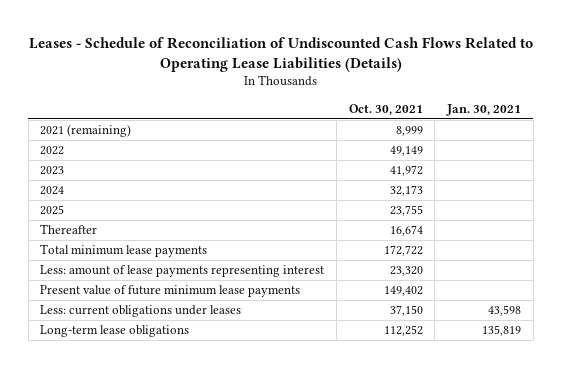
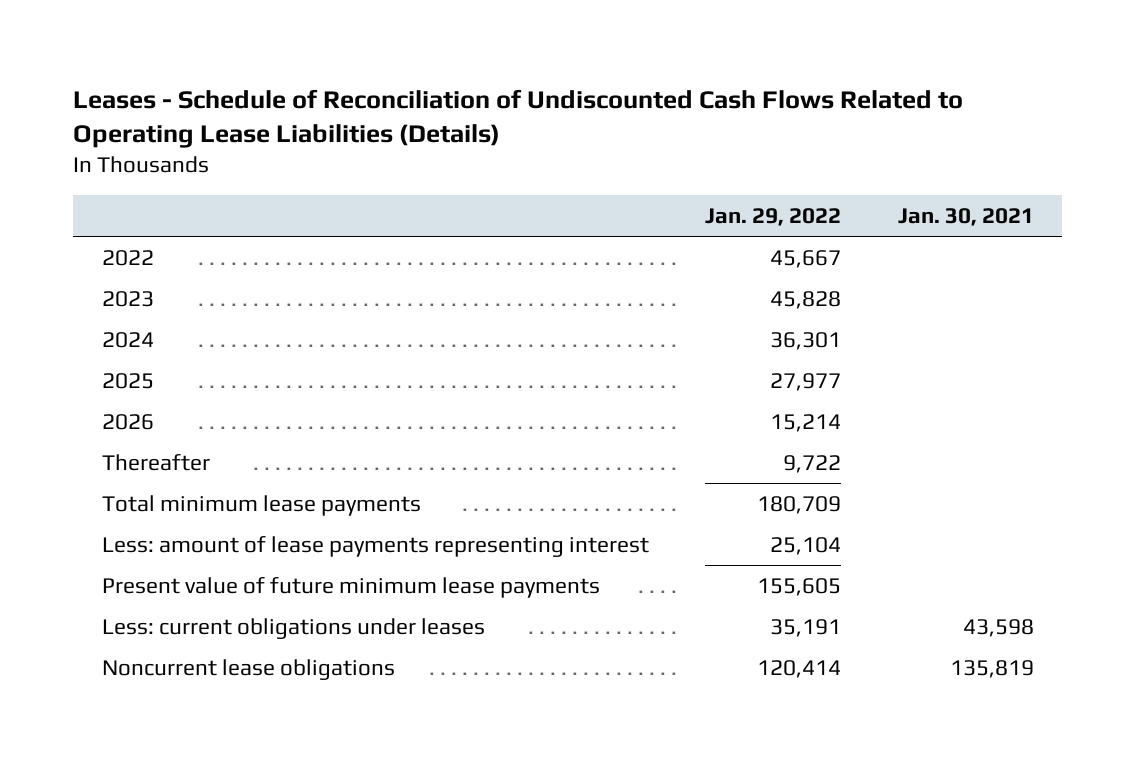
- | Oct. 30, 2021 | Jan. 30, 2021
+ | Jan. 29, 2022 | Jan. 30, 2021
- 2021 (remaining) | 8,999 |
+ 2026 | 15,214 |
- Long-term lease obligations | 112,252 | 135,819
+ Noncurrent lease obligations | 120,414 | 135,819

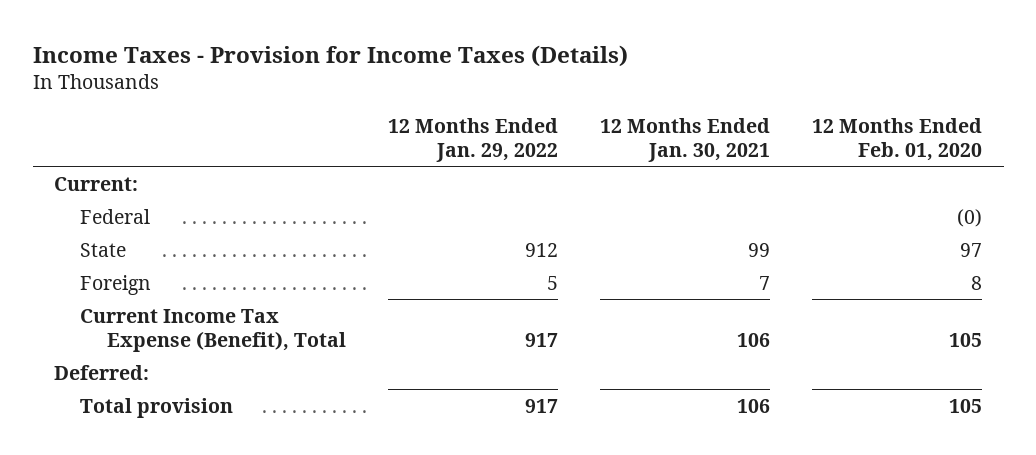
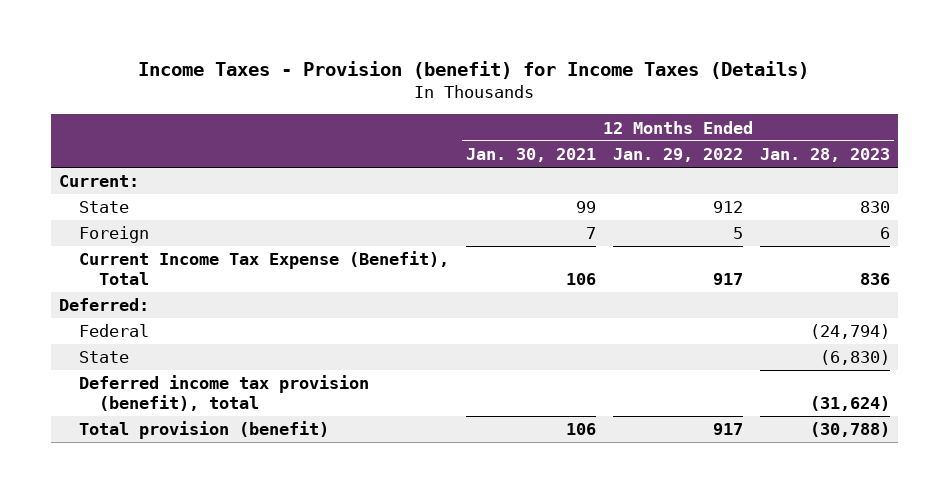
- Income Taxes - Provision for Income Taxes (Details)
+ Income Taxes - Provision (benefit) for Income Taxes (Details)
- | 12 Months Ended Jan. 29, 2022 | 12 Months Ended Jan. 30, 2021 | 12 Months Ended Feb. 01, 2020
+ | 12 Months Ended Jan. 30, 2021 | 12 Months Ended Jan. 29, 2022 | 12 Months Ended Jan. 28, 2023
- Total provision | 917 | 106 | 105
moved down: Federal | | | (24,794)
+ State | | | (6,830)
+ Deferred income tax provision (benefit), total | | | (31,624)
+ Total provision (benefit) | 106 | 917 | (30,788)

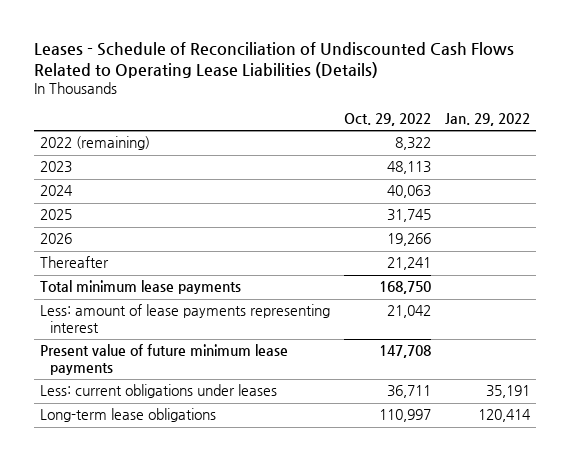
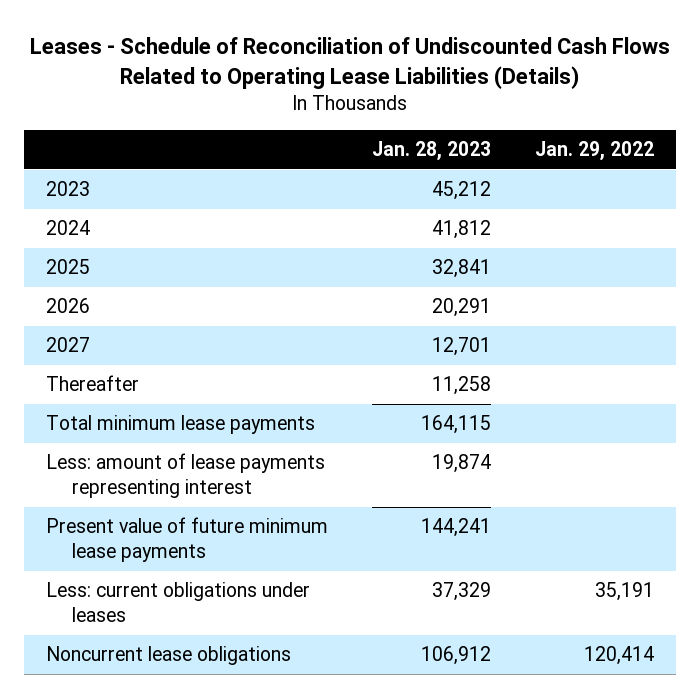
- | Oct. 29, 2022 | Jan. 29, 2022
+ | Jan. 28, 2023 | Jan. 29, 2022
- 2022 (remaining) | 8,322 |
+ 2027 | 12,701 |
- Long-term lease obligations | 110,997 | 120,414
+ Noncurrent lease obligations | 106,912 | 120,414

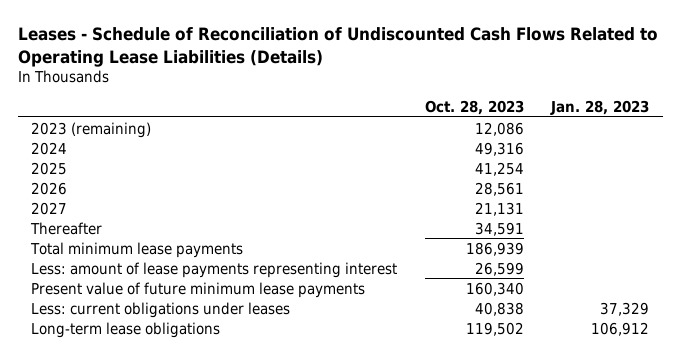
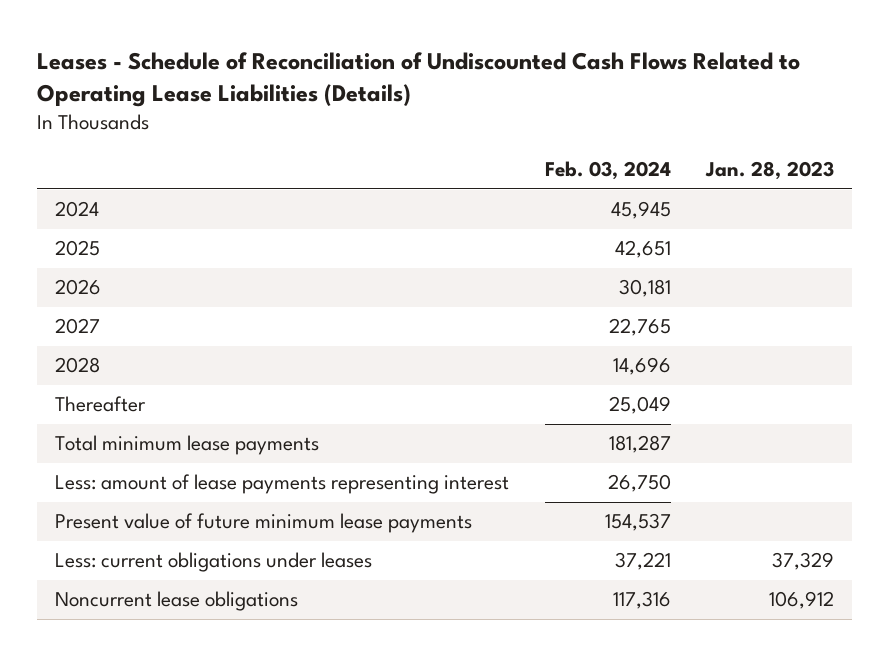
- | Oct. 28, 2023 | Jan. 28, 2023
+ | Feb. 03, 2024 | Jan. 28, 2023
- 2023 (remaining) | 12,086 |
+ 2028 | 14,696 |
- Long-term lease obligations | 119,502 | 106,912
+ Noncurrent lease obligations | 117,316 | 106,912

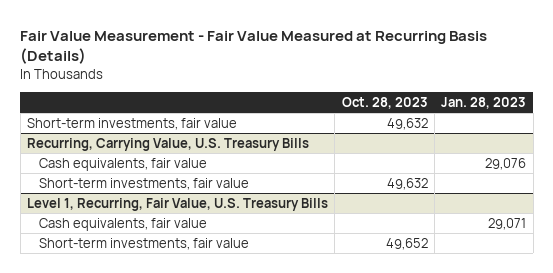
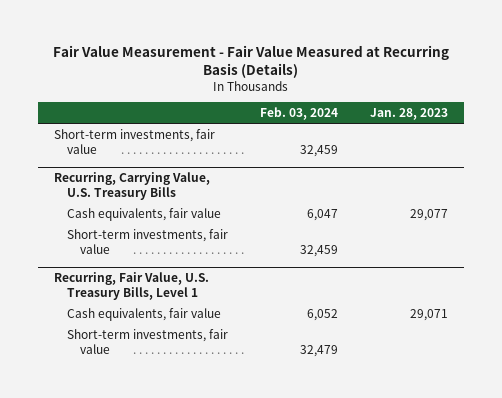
- | Oct. 28, 2023 | Jan. 28, 2023
+ | Feb. 03, 2024 | Jan. 28, 2023
@ Recurring, Carrying Value, U.S. Treasury Bills
- Cash equivalents, fair value | | 29,076
+ Cash equivalents, fair value | 6,047 | 29,077
- Level 1, Recurring, Fair Value, U.S. Treasury Bills
+ Recurring, Fair Value, U.S. Treasury Bills, Level 1

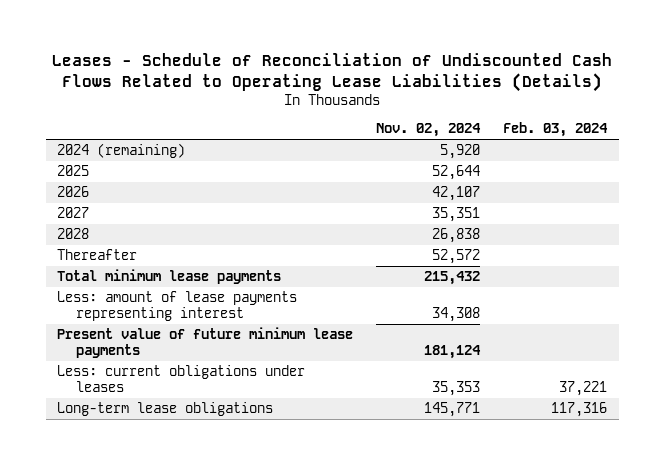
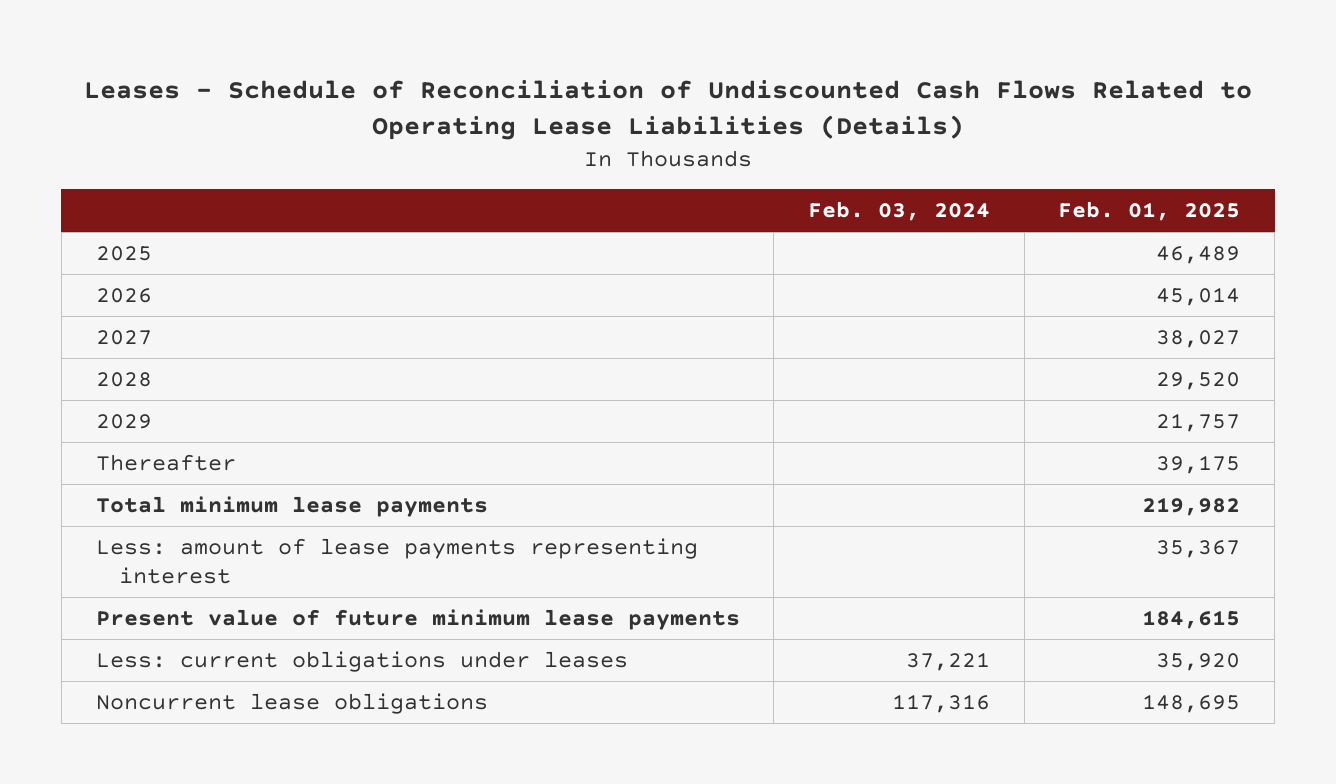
- | Nov. 02, 2024 | Feb. 03, 2024
+ | Feb. 03, 2024 | Feb. 01, 2025
- 2024 (remaining) | 5,920 |
+ 2029 | | 21,757
- Long-term lease obligations | 145,771 | 117,316
+ Noncurrent lease obligations | 117,316 | 148,695

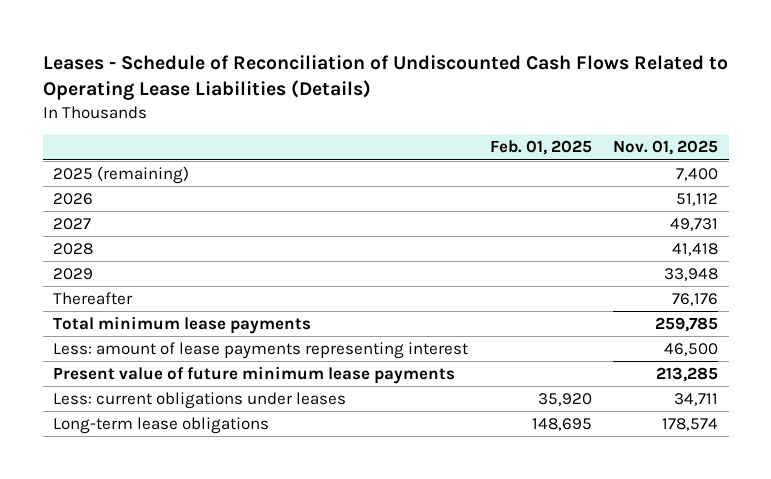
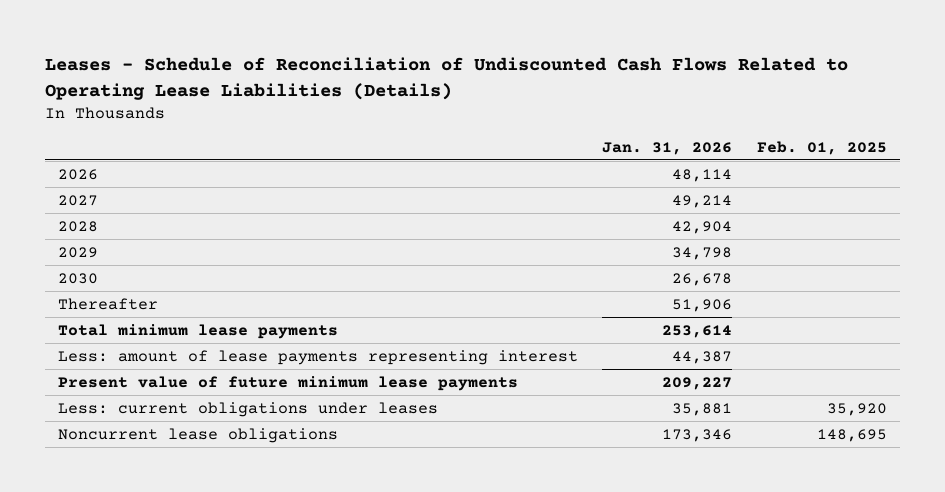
- | Feb. 01, 2025 | Nov. 01, 2025
+ | Jan. 31, 2026 | Feb. 01, 2025
- 2025 (remaining) | | 7,400
+ 2030 | 26,678 |
- Long-term lease obligations | 148,695 | 178,574
+ Noncurrent lease obligations | 173,346 | 148,695

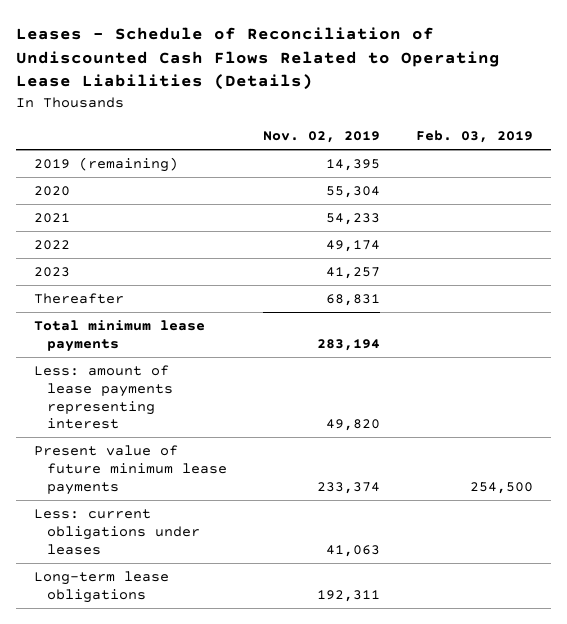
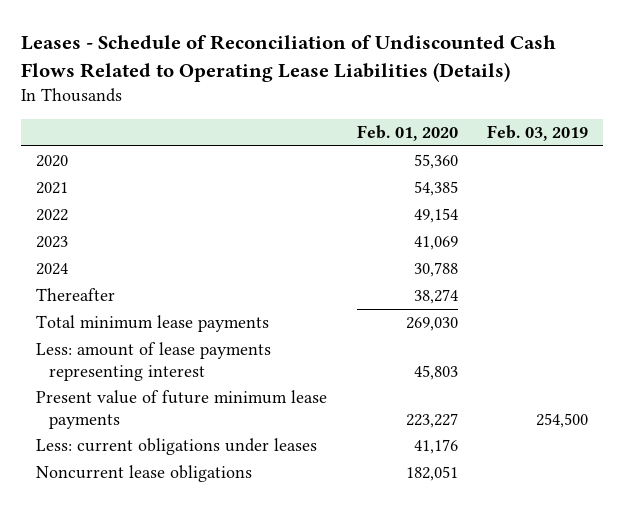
- | Nov. 02, 2019 | Feb. 03, 2019
+ | Feb. 01, 2020 | Feb. 03, 2019
- 2019 (remaining) | 14,395 |
+ 2024 | 30,788 |
- Long-term lease obligations | 192,311 |
+ Noncurrent lease obligations | 182,051 |

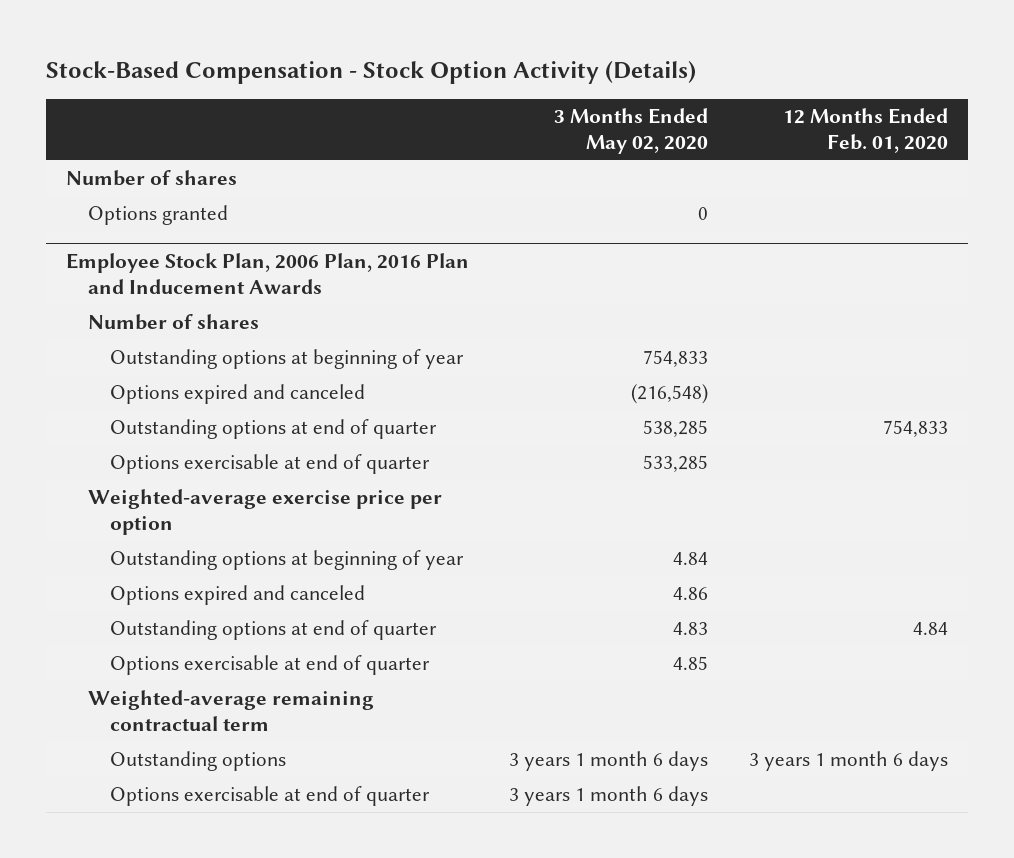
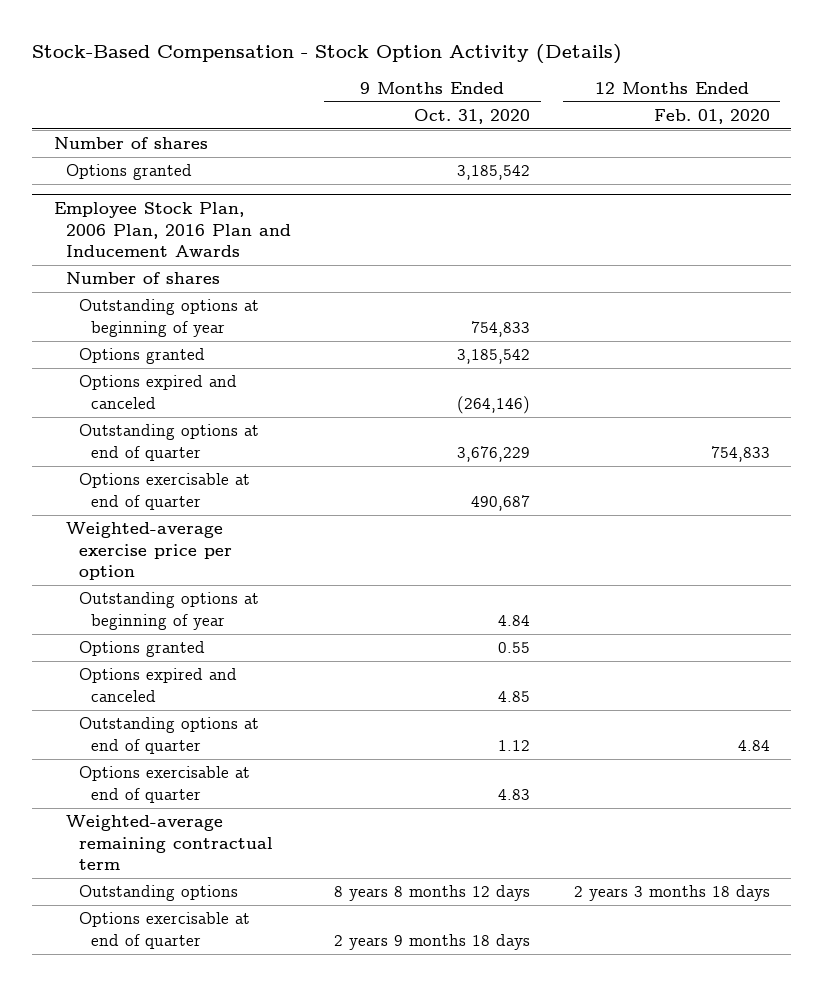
- | 3 Months Ended May 02, 2020 | 12 Months Ended Feb. 01, 2020
+ | 9 Months Ended Oct. 31, 2020 | 12 Months Ended Feb. 01, 2020
@ Employee Stock Plan, 2006 Plan, 2016 Plan and Inducement Awards
+ Options granted | 3,185,542 |
+ Options granted | 0.55 |
- Outstanding options | 3 years 1 month 6 days | 3 years 1 month 6 days
+ Outstanding options | 8 years 8 months 12 days | 2 years 3 months 18 days

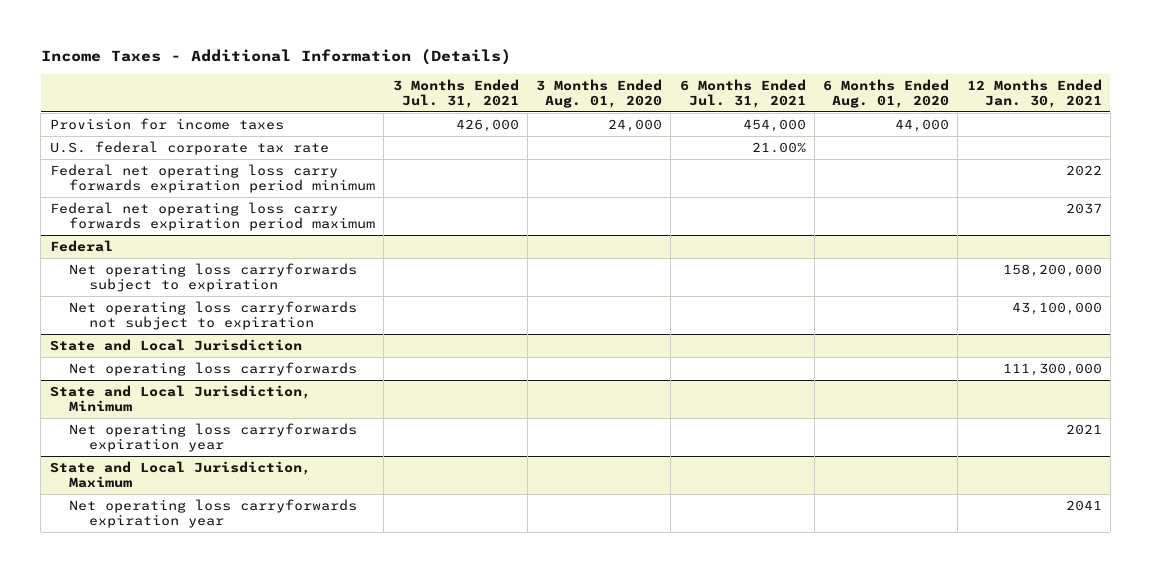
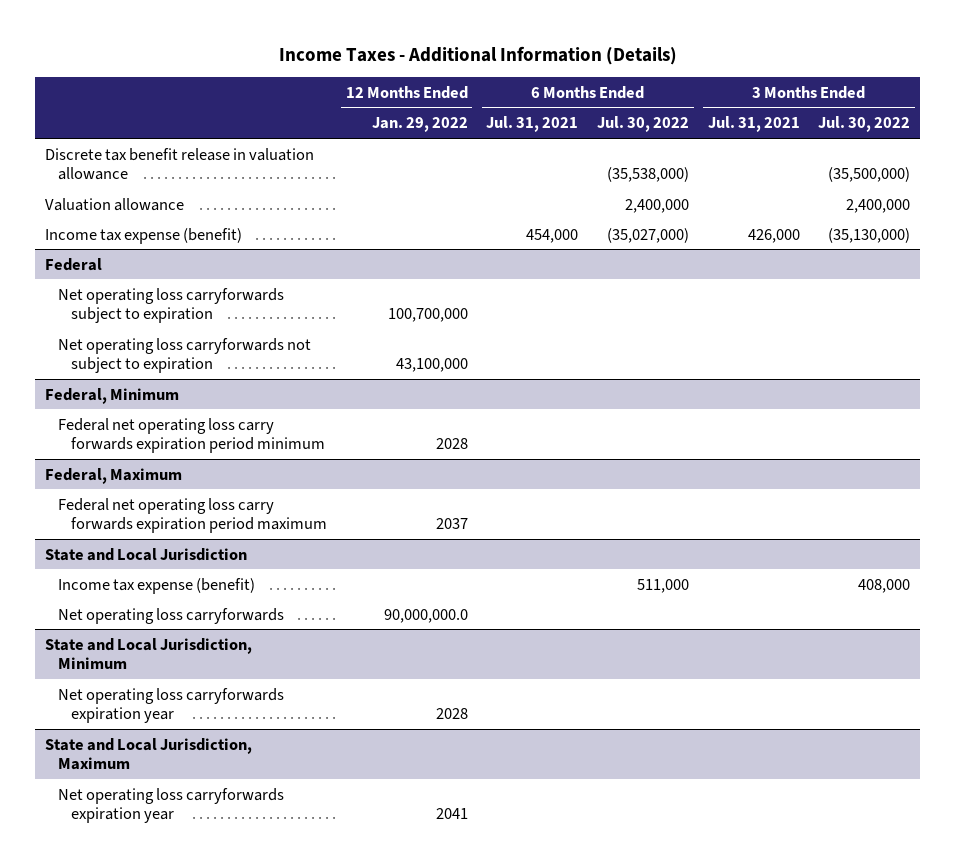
- | 3 Months Ended Jul. 31, 2021 | 3 Months Ended Aug. 01, 2020 | 6 Months Ended Jul. 31, 2021 | 6 Months Ended Aug. 01, 2020 | 12 Months Ended Jan. 30, 2021
+ | 12 Months Ended Jan. 29, 2022 | 6 Months Ended Jul. 31, 2021 | 6 Months Ended Jul. 30, 2022 | 3 Months Ended Jul. 31, 2021 | 3 Months Ended Jul. 30, 2022
- Provision for income taxes | 426,000 | 24,000 | 454,000 | 44,000 |
- U.S. federal corporate tax rate | | | 21.00% | |
- Federal net operating loss carry forwards expiration period minimum | | | | | 2022
- Federal net operating loss carry forwards expiration period maximum | | | | | 2037
+ Discrete tax benefit release in valuation allowance | | | (35,538,000) | | (35,500,000)
+ Valuation allowance | | | 2,400,000 | | 2,400,000
+ Income tax expense (benefit) | | 454,000 | (35,027,000) | 426,000 | (35,130,000)
+ Federal, Minimum
+ Federal net operating loss carry forwards expiration period minimum | 2028 | | | |
+ Federal, Maximum
+ Federal net operating loss carry forwards expiration period maximum | 2037 | | | |
@ State and Local Jurisdiction
+ Income tax expense (benefit) | | | 511,000 | | 408,000

